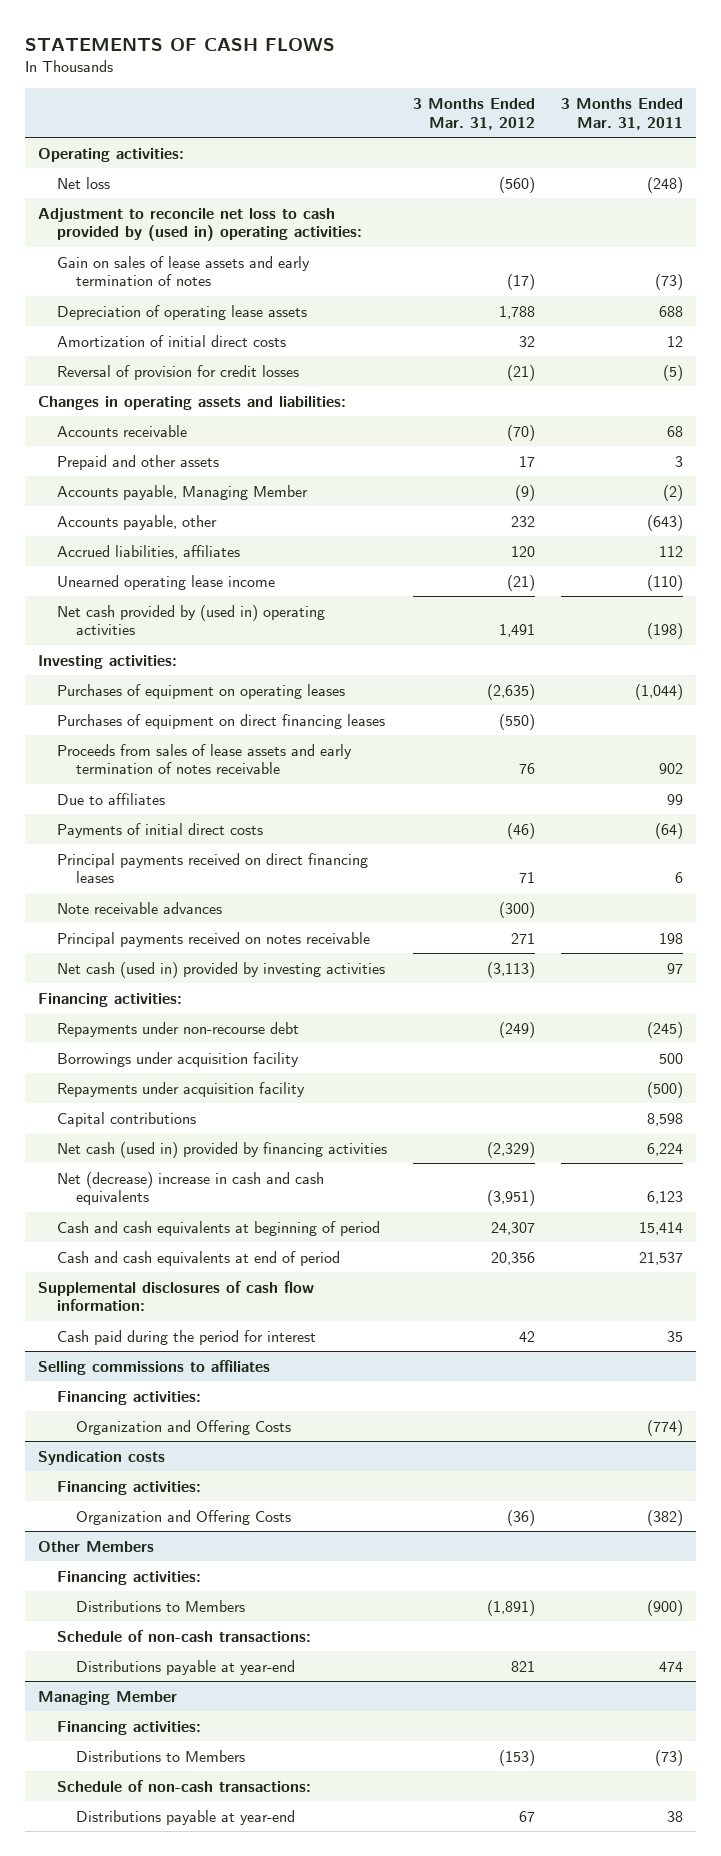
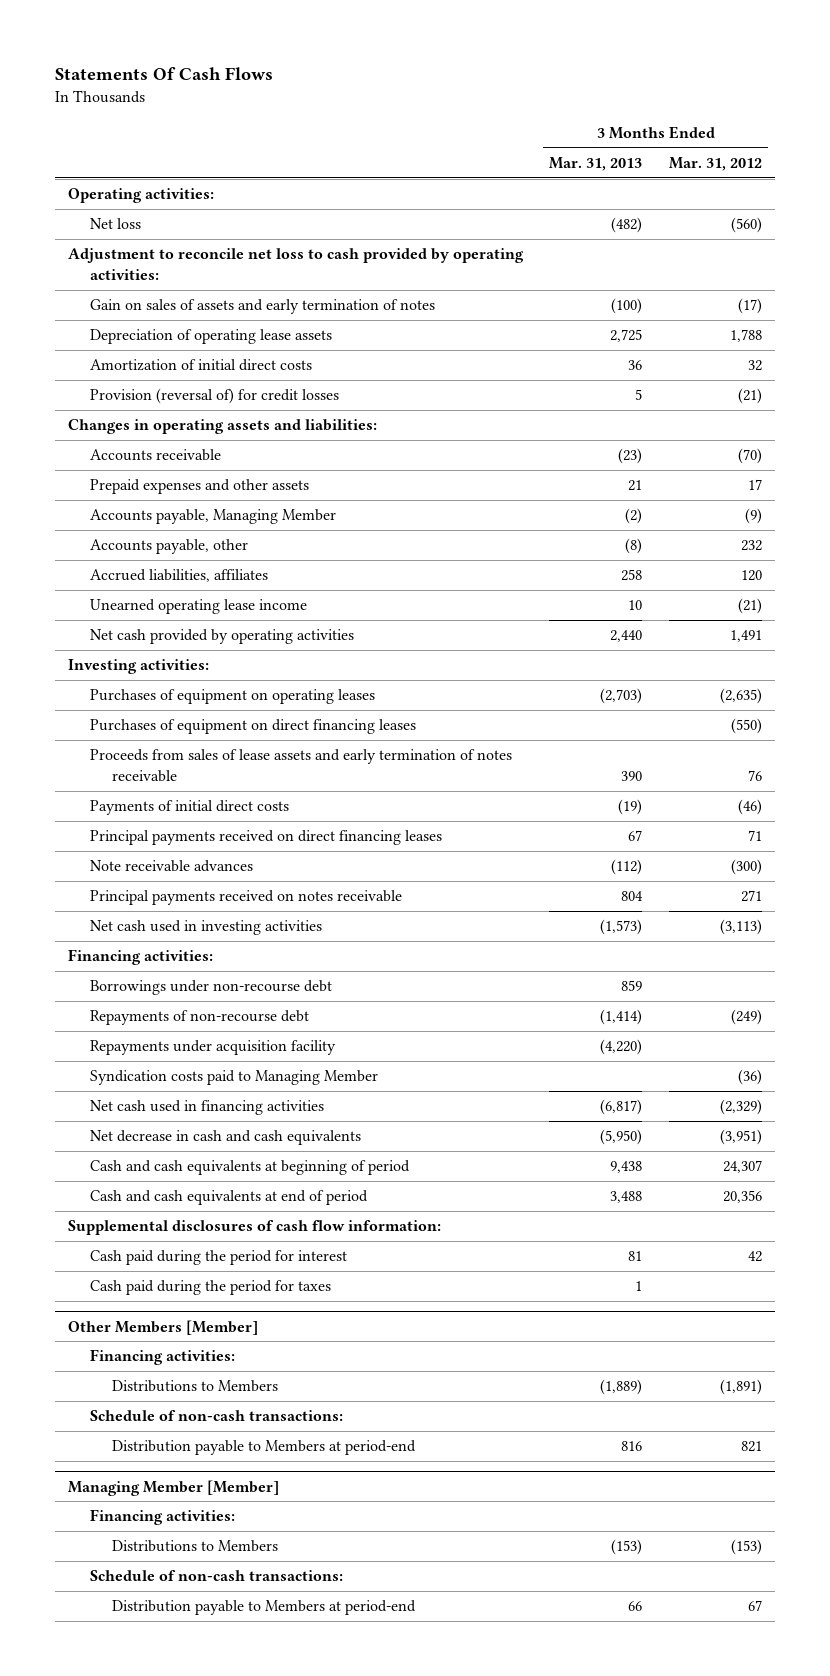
- STATEMENTS OF CASH FLOWS
+ Statements Of Cash Flows
- | 3 Months Ended Mar. 31, 2012 | 3 Months Ended Mar. 31, 2011
+ | 3 Months Ended Mar. 31, 2013 | 3 Months Ended Mar. 31, 2012
- Adjustment to reconcile net loss to cash provided by (used in) operating activities:
- Gain on sales of lease assets and early termination of notes | (17) | (73)
+ Adjustment to reconcile net loss to cash provided by operating activities:
+ Gain on sales of assets and early termination of notes | (100) | (17)
- Reversal of provision for credit losses | (21) | (5)
+ Provision (reversal of) for credit losses | 5 | (21)
- Prepaid and other assets | 17 | 3
+ Prepaid expenses and other assets | 21 | 17
- Net cash provided by (used in) operating activities | 1,491 | (198)
+ Net cash provided by operating activities | 2,440 | 1,491
- Due to affiliates | | 99
- Net cash (used in) provided by investing activities | (3,113) | 97
+ Net cash used in investing activities | (1,573) | (3,113)
- Repayments under non-recourse debt | (249) | (245)
- Borrowings under acquisition facility | | 500
+ Borrowings under non-recourse debt | 859 |
+ Repayments of non-recourse debt | (1,414) | (249)
- Capital contributions | | 8,598
- Net cash (used in) provided by financing activities | (2,329) | 6,224
- Net (decrease) increase in cash and cash equivalents | (3,951) | 6,123
+ Syndication costs paid to Managing Member | | (36)
+ Net cash used in financing activities | (6,817) | (2,329)
+ Net decrease in cash and cash equivalents | (5,950) | (3,951)
- Selling commissions to affiliates
- Financing activities:
- Organization and Offering Costs | | (774)
- Syndication costs
- Financing activities:
- Organization and Offering Costs | (36) | (382)
- Other Members
+ Cash paid during the period for taxes | 1 |
+ Other Members [Member]
- Distributions payable at year-end | 821 | 474
- Managing Member
+ Distribution payable to Members at period-end | 816 | 821
+ Managing Member [Member]
- Distributions payable at year-end | 67 | 38
+ Distribution payable to Members at period-end | 66 | 67

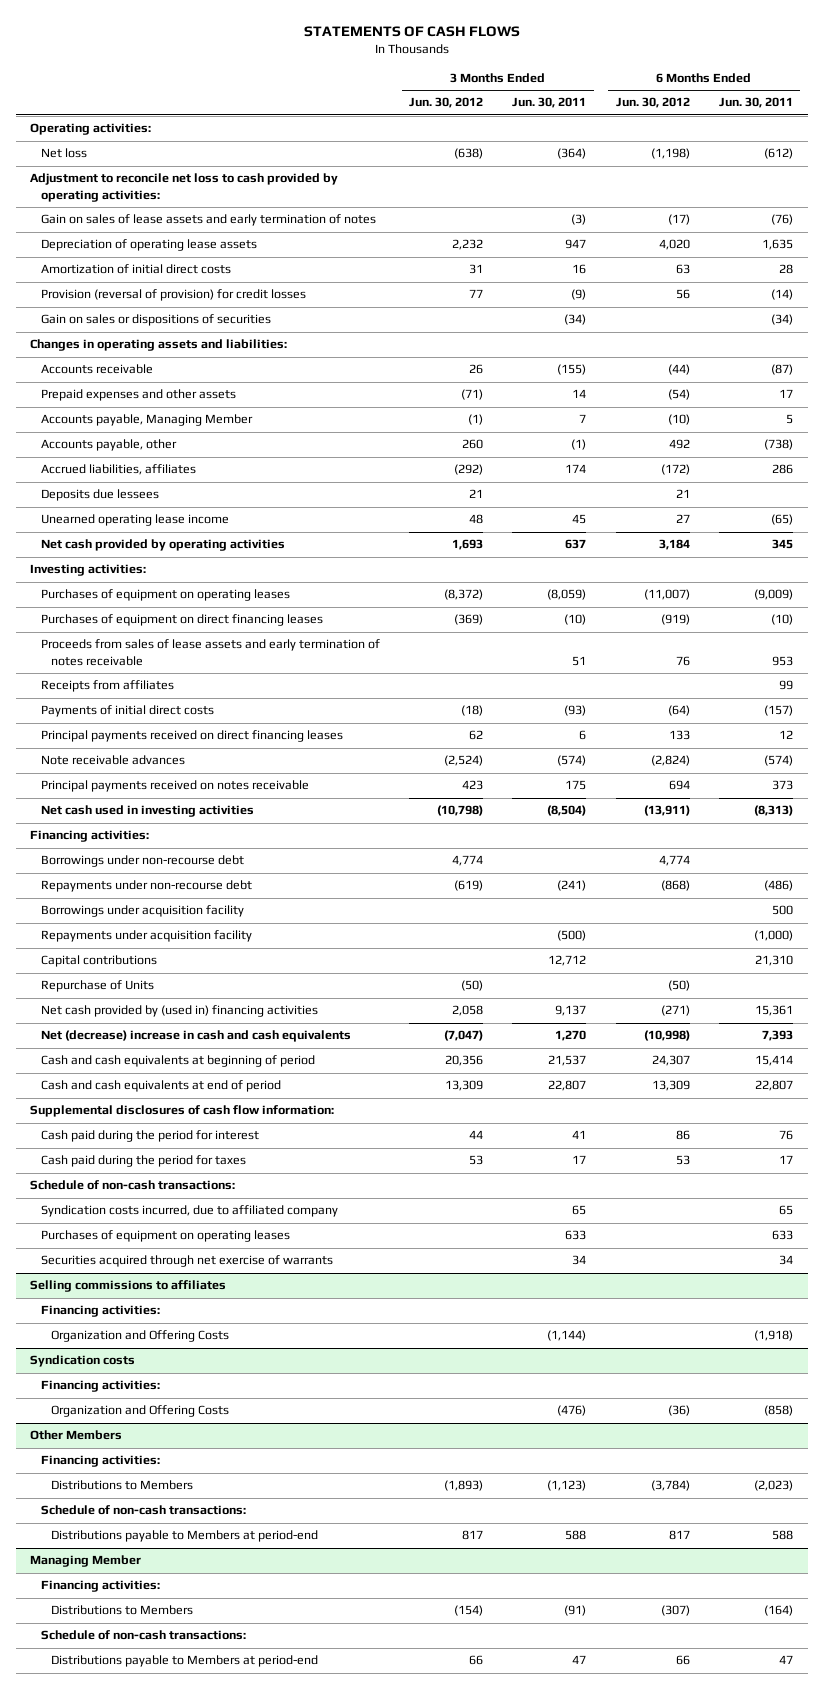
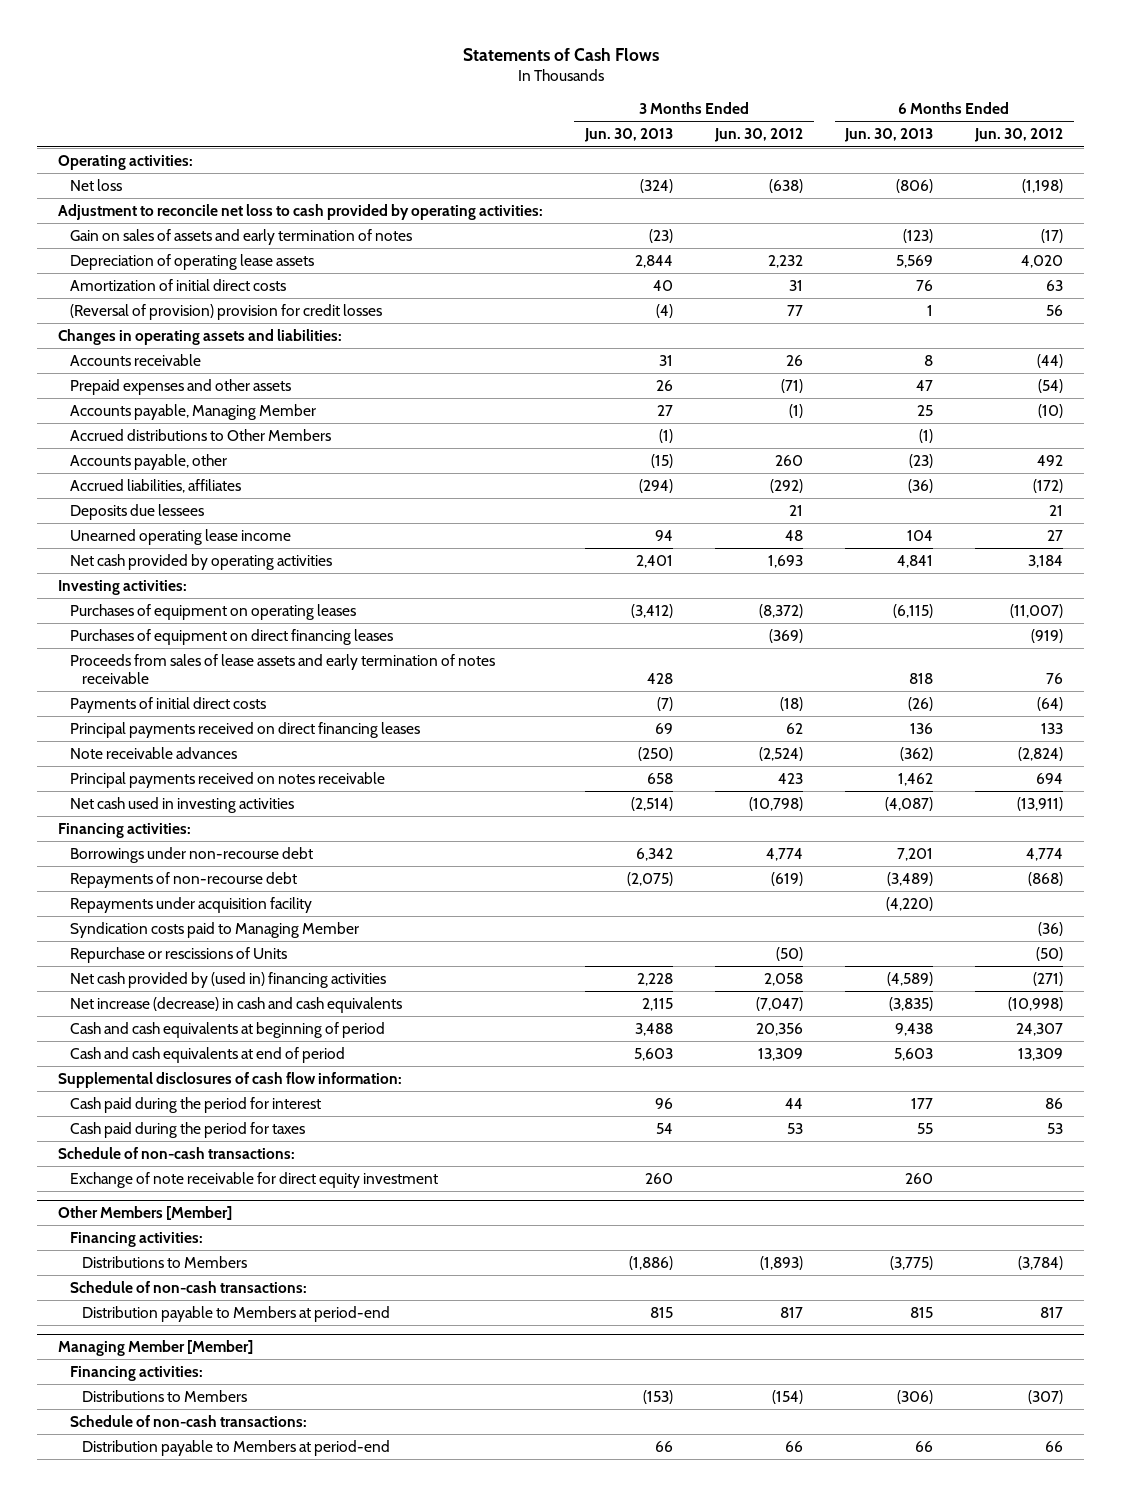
- STATEMENTS OF CASH FLOWS
+ Statements of Cash Flows
- | 3 Months Ended Jun. 30, 2012 | 3 Months Ended Jun. 30, 2011 | 6 Months Ended Jun. 30, 2012 | 6 Months Ended Jun. 30, 2011
+ | 3 Months Ended Jun. 30, 2013 | 3 Months Ended Jun. 30, 2012 | 6 Months Ended Jun. 30, 2013 | 6 Months Ended Jun. 30, 2012
- Gain on sales of lease assets and early termination of notes | | (3) | (17) | (76)
+ Gain on sales of assets and early termination of notes | (23) | | (123) | (17)
- Provision (reversal of provision) for credit losses | 77 | (9) | 56 | (14)
- Gain on sales or dispositions of securities | | (34) | | (34)
+ (Reversal of provision) provision for credit losses | (4) | 77 | 1 | 56
+ Accrued distributions to Other Members | (1) | | (1) |
- Receipts from affiliates | | | | 99
- Repayments under non-recourse debt | (619) | (241) | (868) | (486)
- Borrowings under acquisition facility | | | | 500
+ Repayments of non-recourse debt | (2,075) | (619) | (3,489) | (868)
- Capital contributions | | 12,712 | | 21,310
- Repurchase of Units | (50) | | (50) |
+ Syndication costs paid to Managing Member | | | | (36)
+ Repurchase or rescissions of Units | | (50) | | (50)
- Net (decrease) increase in cash and cash equivalents | (7,047) | 1,270 | (10,998) | 7,393
+ Net increase (decrease) in cash and cash equivalents | 2,115 | (7,047) | (3,835) | (10,998)
- Syndication costs incurred, due to affiliated company | | 65 | | 65
- Purchases of equipment on operating leases | | 633 | | 633
- Securities acquired through net exercise of warrants | | 34 | | 34
- Selling commissions to affiliates
- Financing activities:
- Organization and Offering Costs | | (1,144) | | (1,918)
- Syndication costs
- Financing activities:
- Organization and Offering Costs | | (476) | (36) | (858)
- Other Members
+ Exchange of note receivable for direct equity investment | 260 | | 260 |
+ Other Members [Member]
- Distributions payable to Members at period-end | 817 | 588 | 817 | 588
- Managing Member
+ Distribution payable to Members at period-end | 815 | 817 | 815 | 817
+ Managing Member [Member]
- Distributions payable to Members at period-end | 66 | 47 | 66 | 47
+ Distribution payable to Members at period-end | 66 | 66 | 66 | 66

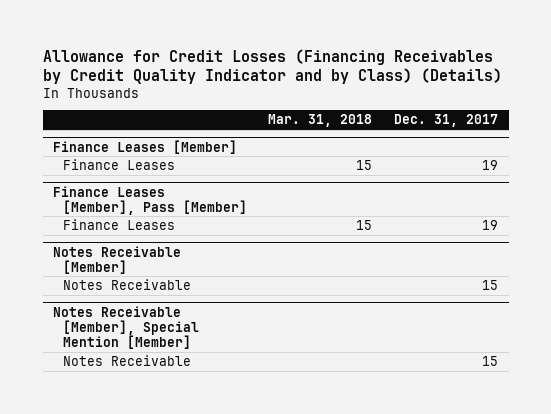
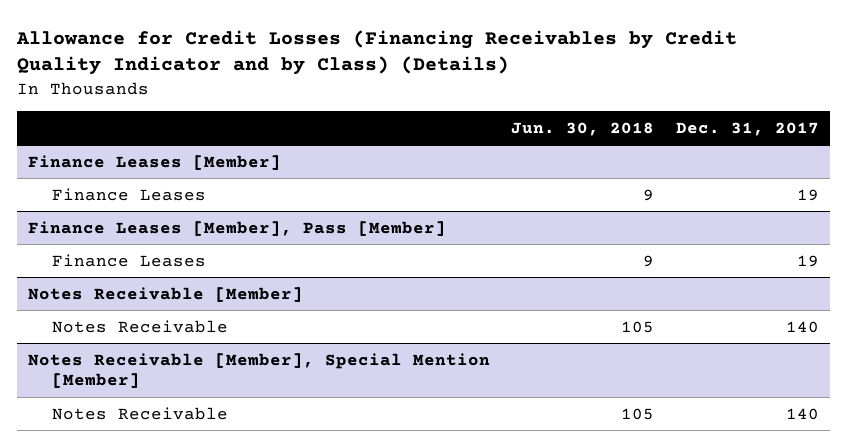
- | Mar. 31, 2018 | Dec. 31, 2017
+ | Jun. 30, 2018 | Dec. 31, 2017
@ Notes Receivable [Member]
- Notes Receivable | | 15
+ Notes Receivable | 105 | 140
@ Notes Receivable [Member], Special Mention [Member]
- Notes Receivable | | 15
+ Notes Receivable | 105 | 140

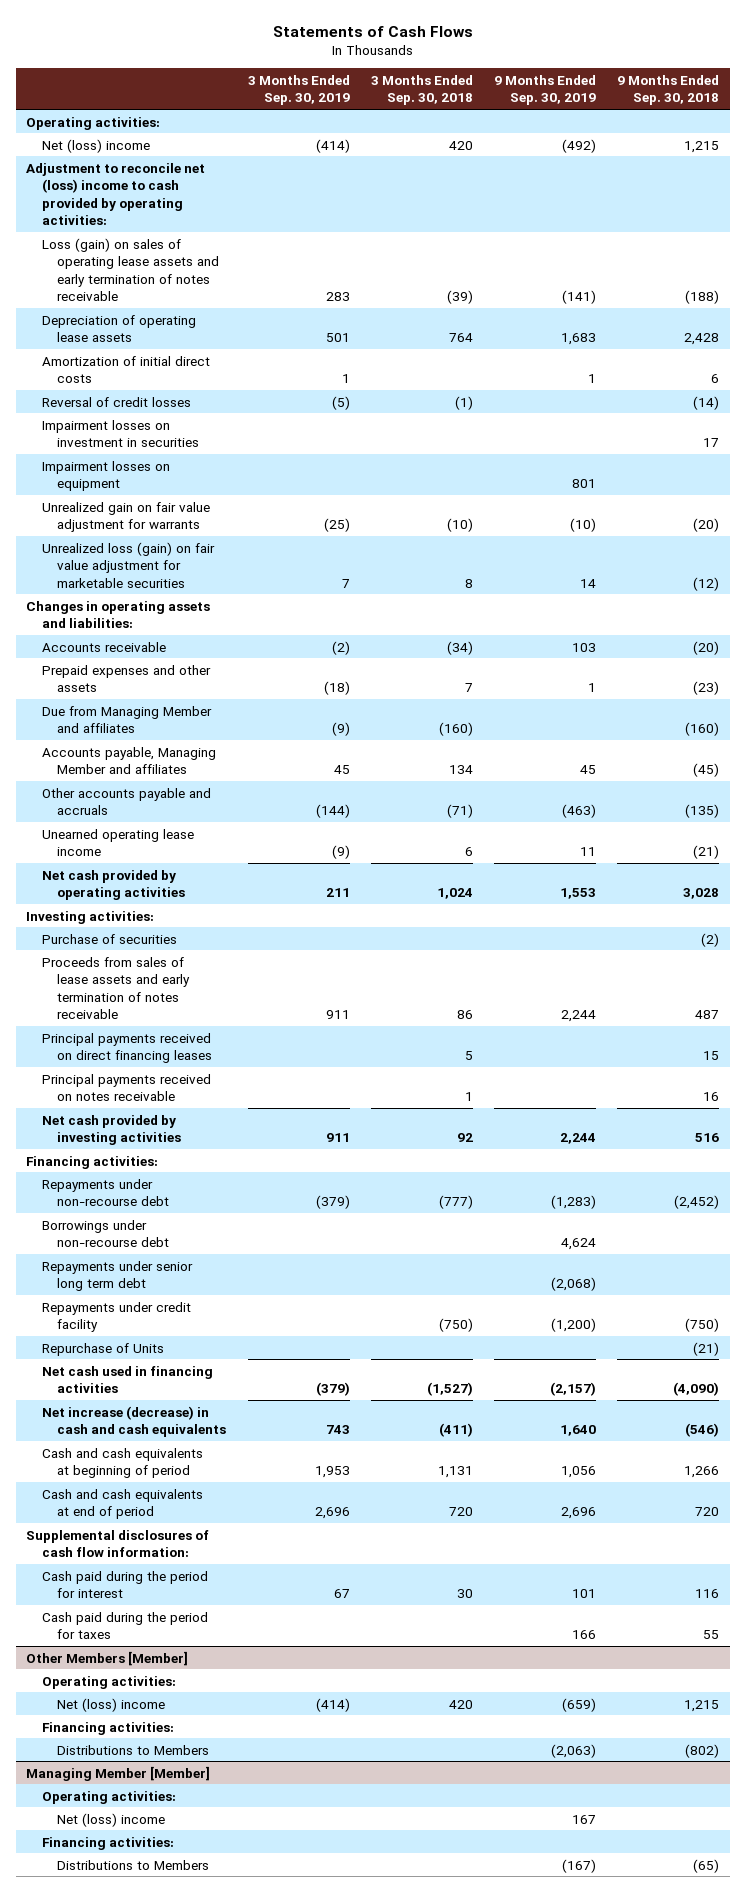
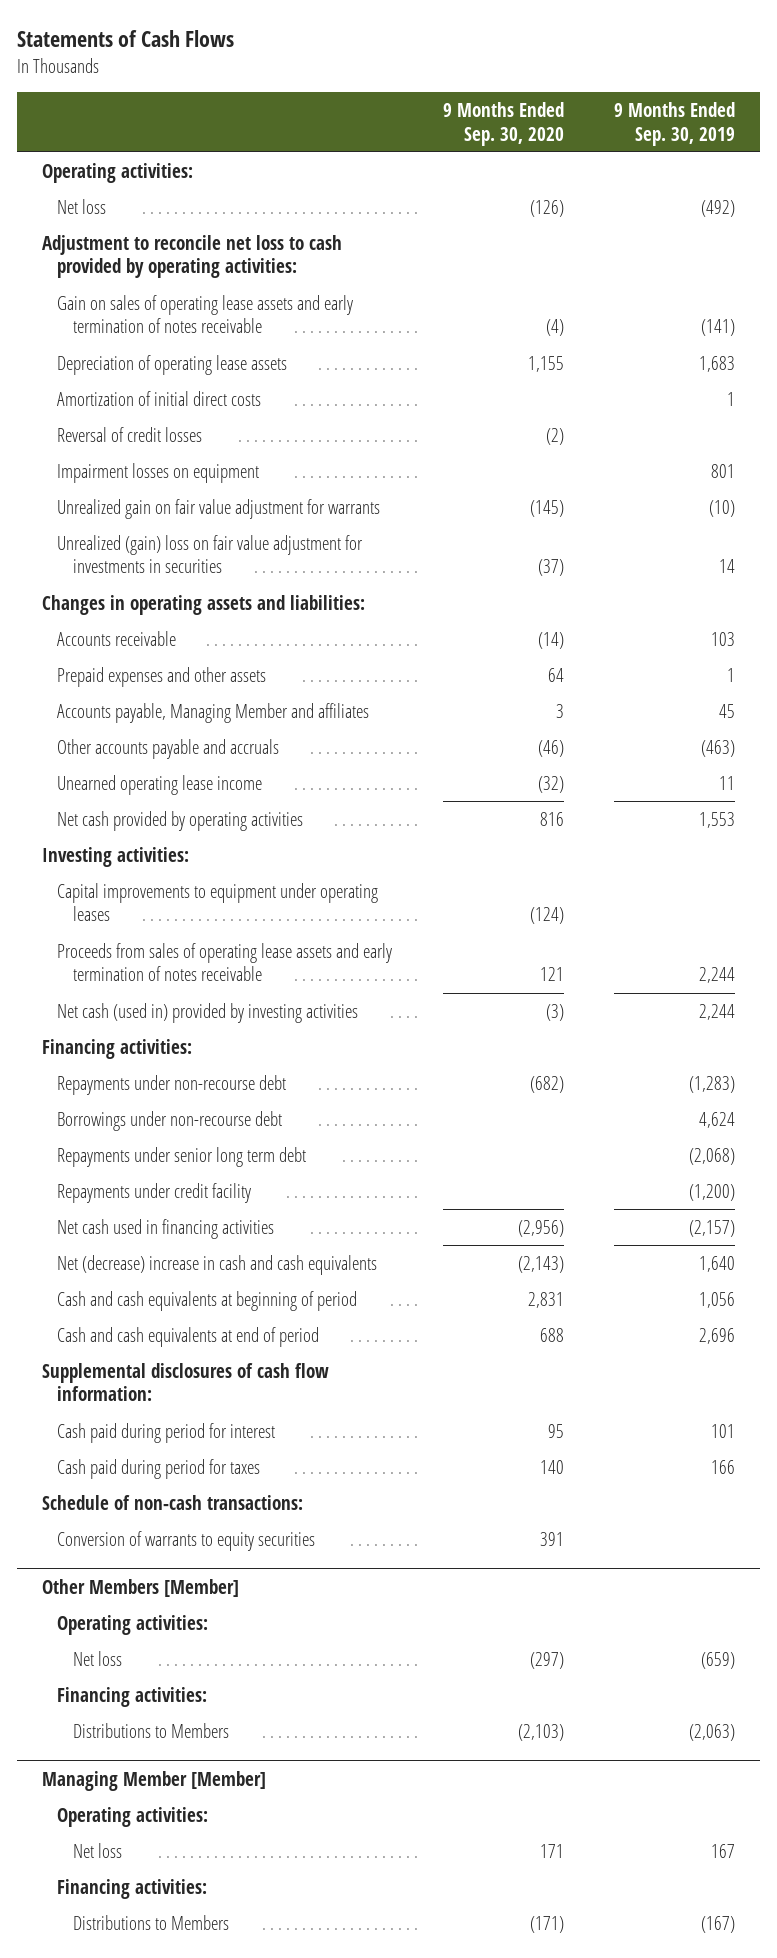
- | 3 Months Ended Sep. 30, 2019 | 3 Months Ended Sep. 30, 2018 | 9 Months Ended Sep. 30, 2019 | 9 Months Ended Sep. 30, 2018
+ | 9 Months Ended Sep. 30, 2020 | 9 Months Ended Sep. 30, 2019
- Net (loss) income | (414) | 420 | (492) | 1,215
- Adjustment to reconcile net (loss) income to cash provided by operating activities:
- Loss (gain) on sales of operating lease assets and early termination of notes receivable | 283 | (39) | (141) | (188)
+ Net loss | (126) | (492)
+ Adjustment to reconcile net loss to cash provided by operating activities:
+ Gain on sales of operating lease assets and early termination of notes receivable | (4) | (141)
- Impairment losses on investment in securities | | | | 17
- Unrealized loss (gain) on fair value adjustment for marketable securities | 7 | 8 | 14 | (12)
+ Unrealized (gain) loss on fair value adjustment for investments in securities | (37) | 14
- Due from Managing Member and affiliates | (9) | (160) | | (160)
- Purchase of securities | | | | (2)
- Proceeds from sales of lease assets and early termination of notes receivable | 911 | 86 | 2,244 | 487
- Principal payments received on direct financing leases | | 5 | | 15
- Principal payments received on notes receivable | | 1 | | 16
- Net cash provided by investing activities | 911 | 92 | 2,244 | 516
+ Capital improvements to equipment under operating leases | (124) |
+ Proceeds from sales of operating lease assets and early termination of notes receivable | 121 | 2,244
+ Net cash (used in) provided by investing activities | (3) | 2,244
- Repurchase of Units | | | | (21)
- Net increase (decrease) in cash and cash equivalents | 743 | (411) | 1,640 | (546)
+ Net (decrease) increase in cash and cash equivalents | (2,143) | 1,640
- Cash paid during the period for interest | 67 | 30 | 101 | 116
- Cash paid during the period for taxes | | | 166 | 55
+ Cash paid during period for interest | 95 | 101
+ Cash paid during period for taxes | 140 | 166
+ Schedule of non-cash transactions:
+ Conversion of warrants to equity securities | 391 |
@ Other Members [Member]
- Net (loss) income | (414) | 420 | (659) | 1,215
+ Net loss | (297) | (659)
@ Managing Member [Member]
- Net (loss) income | | | 167 |
+ Net loss | 171 | 167

